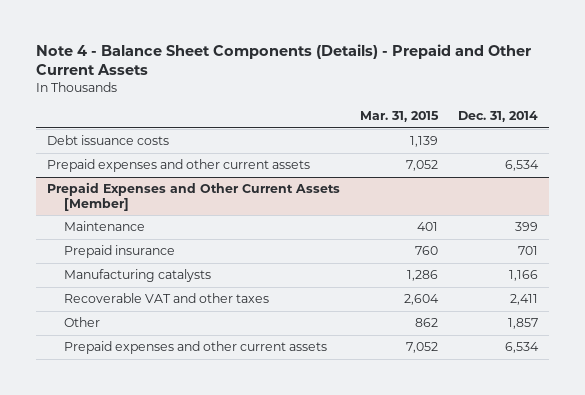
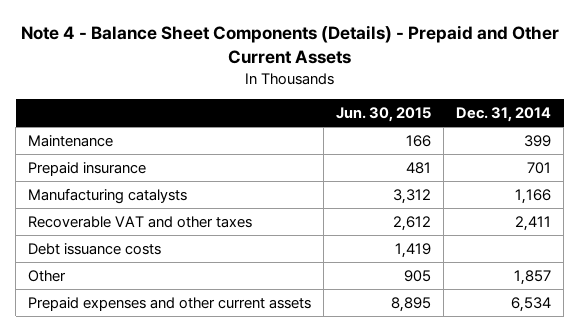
- | Mar. 31, 2015 | Dec. 31, 2014
+ | Jun. 30, 2015 | Dec. 31, 2014
- Prepaid expenses and other current assets | 7,052 | 6,534
- Prepaid Expenses and Other Current Assets [Member]
moved down: Debt issuance costs | 1,419 |

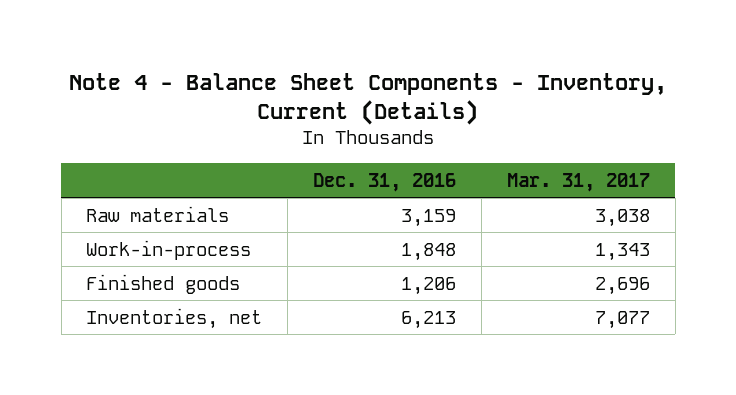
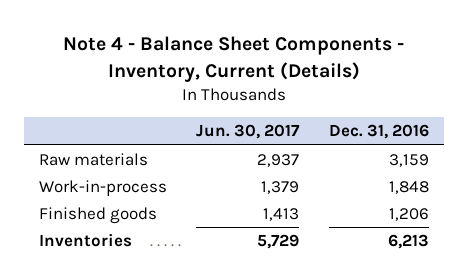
- | Dec. 31, 2016 | Mar. 31, 2017
+ | Jun. 30, 2017 | Dec. 31, 2016
- Inventories, net | 6,213 | 7,077
+ Inventories | 5,729 | 6,213

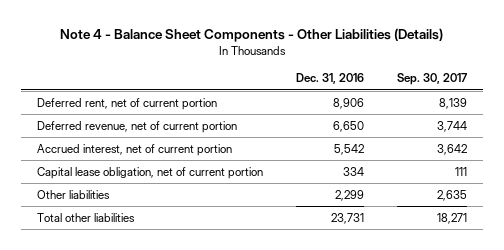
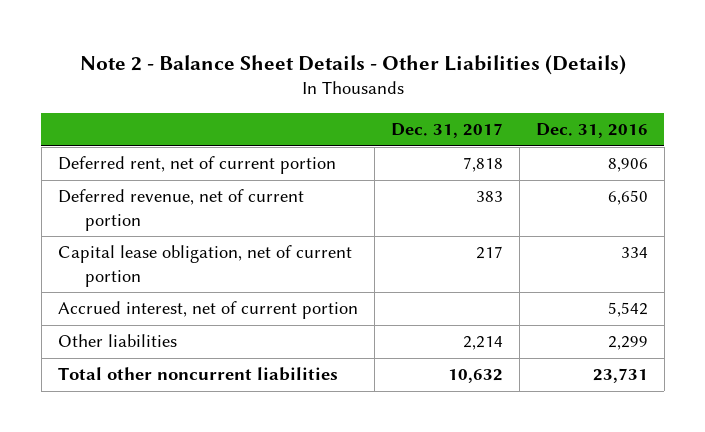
- Note 4 - Balance Sheet Components - Other Liabilities (Details)
+ Note 2 - Balance Sheet Details - Other Liabilities (Details)
- | Dec. 31, 2016 | Sep. 30, 2017
+ | Dec. 31, 2017 | Dec. 31, 2016
moved down: Accrued interest, net of current portion | | 5,542
- Total other liabilities | 23,731 | 18,271
+ Total other noncurrent liabilities | 10,632 | 23,731

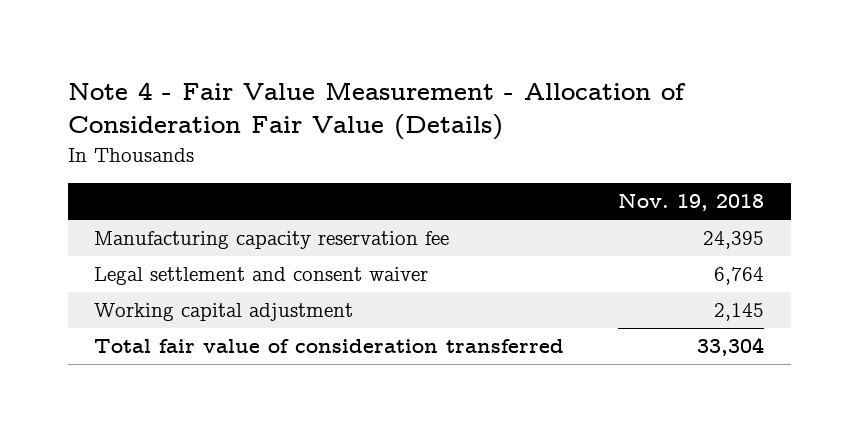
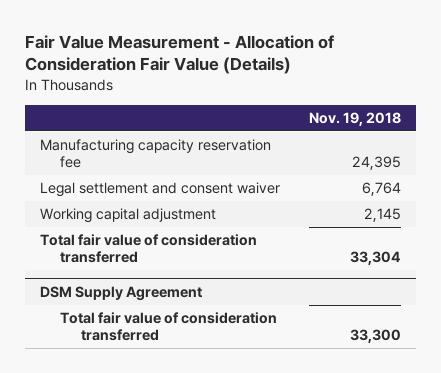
- Note 4 - Fair Value Measurement - Allocation of Consideration Fair Value (Details)
+ Fair Value Measurement - Allocation of Consideration Fair Value (Details)
+ DSM Supply Agreement
+ Total fair value of consideration transferred | 33,300

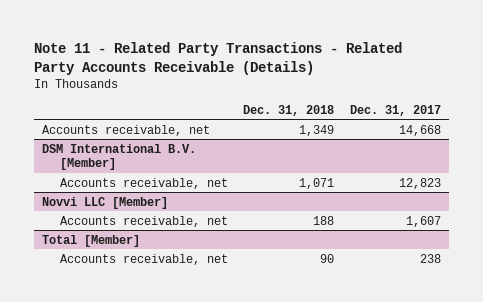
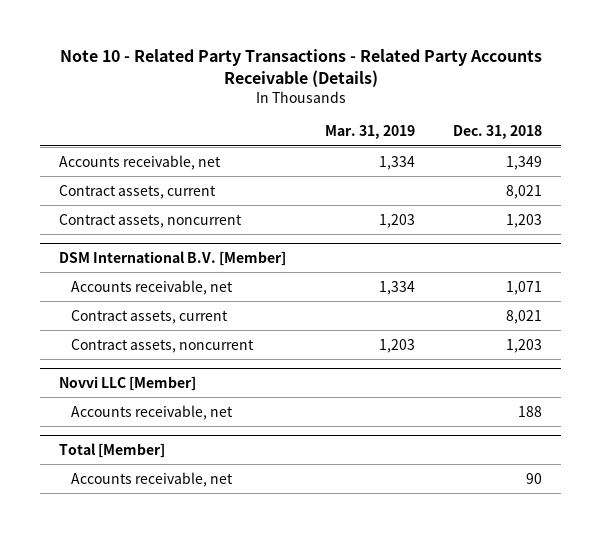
- Note 11 - Related Party Transactions - Related Party Accounts Receivable (Details)
+ Note 10 - Related Party Transactions - Related Party Accounts Receivable (Details)
- | Dec. 31, 2018 | Dec. 31, 2017
+ | Mar. 31, 2019 | Dec. 31, 2018
+ Contract assets, current | | 8,021
+ Contract assets, noncurrent | 1,203 | 1,203
@ DSM International B.V. [Member]
+ Contract assets, current | | 8,021
+ Contract assets, noncurrent | 1,203 | 1,203

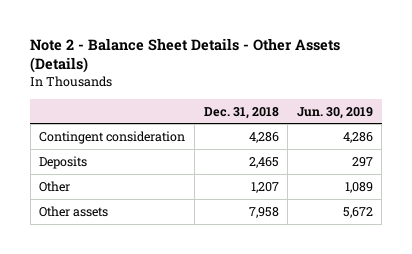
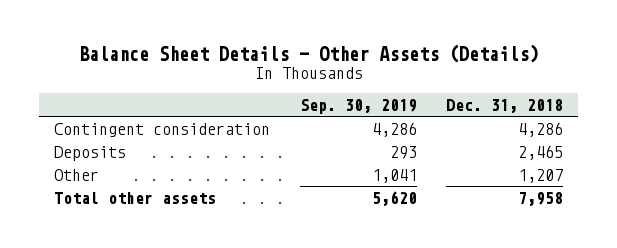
- Note 2 - Balance Sheet Details - Other Assets (Details)
+ Balance Sheet Details - Other Assets (Details)
- | Dec. 31, 2018 | Jun. 30, 2019
+ | Sep. 30, 2019 | Dec. 31, 2018
- Other assets | 7,958 | 5,672
+ Total other assets | 5,620 | 7,958

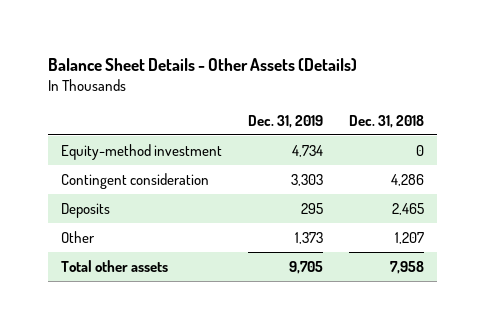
- | Sep. 30, 2019 | Dec. 31, 2018
+ | Dec. 31, 2019 | Dec. 31, 2018
+ Equity-method investment | 4,734 | 0

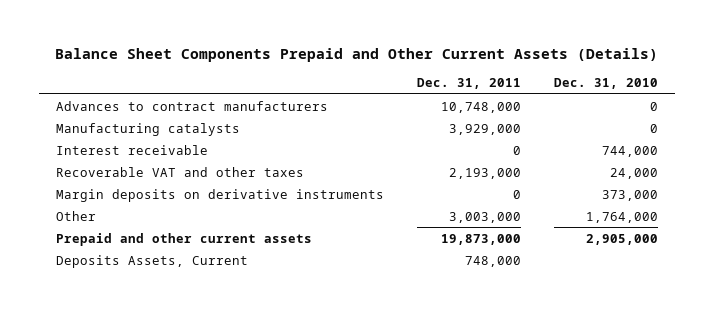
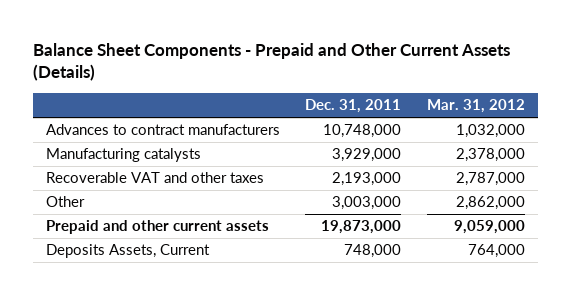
- Balance Sheet Components Prepaid and Other Current Assets (Details)
+ Balance Sheet Components - Prepaid and Other Current Assets (Details)
- | Dec. 31, 2011 | Dec. 31, 2010
+ | Dec. 31, 2011 | Mar. 31, 2012
- Interest receivable | 0 | 744,000
- Margin deposits on derivative instruments | 0 | 373,000

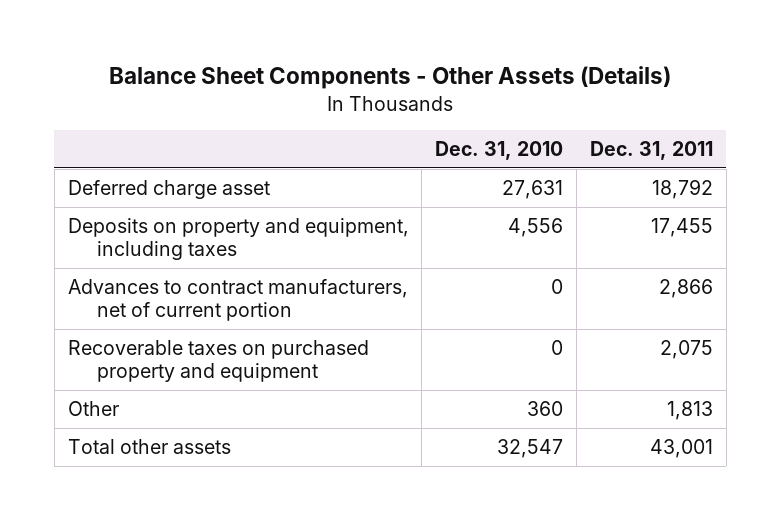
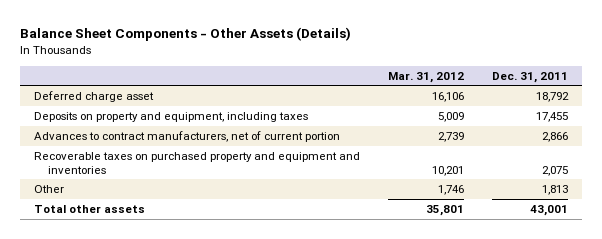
- | Dec. 31, 2010 | Dec. 31, 2011
+ | Mar. 31, 2012 | Dec. 31, 2011
- Recoverable taxes on purchased property and equipment | 0 | 2,075
+ Recoverable taxes on purchased property and equipment and inventories | 10,201 | 2,075

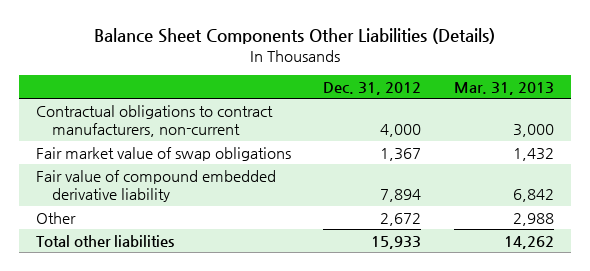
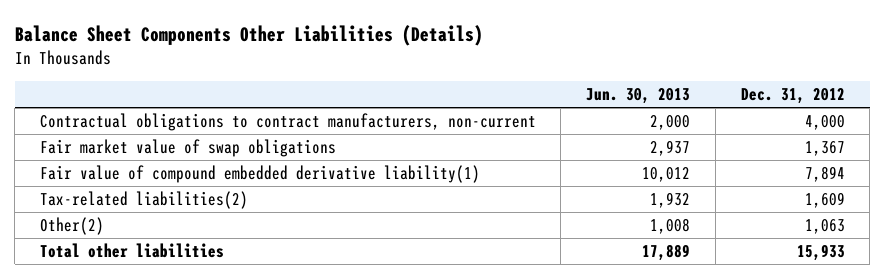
- | Dec. 31, 2012 | Mar. 31, 2013
+ | Jun. 30, 2013 | Dec. 31, 2012
- Fair value of compound embedded derivative liability | 7,894 | 6,842
- Other | 2,672 | 2,988
+ Fair value of compound embedded derivative liability(1) | 10,012 | 7,894
+ Tax-related liabilities(2) | 1,932 | 1,609
+ Other(2) | 1,008 | 1,063

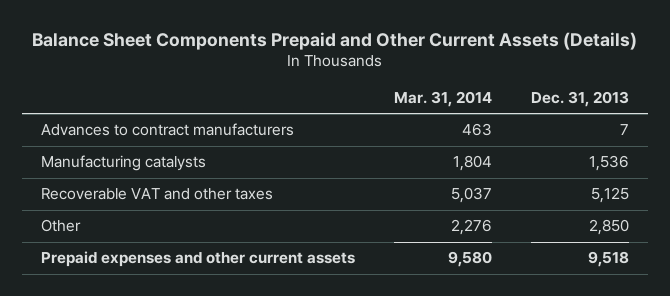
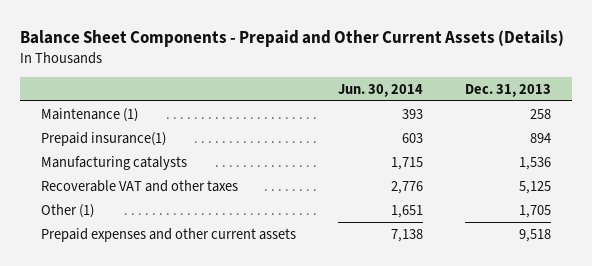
- Balance Sheet Components Prepaid and Other Current Assets (Details)
+ Balance Sheet Components - Prepaid and Other Current Assets (Details)
- | Mar. 31, 2014 | Dec. 31, 2013
+ | Jun. 30, 2014 | Dec. 31, 2013
- Advances to contract manufacturers | 463 | 7
+ Maintenance (1) | 393 | 258
+ Prepaid insurance(1) | 603 | 894
- Other | 2,276 | 2,850
+ Other (1) | 1,651 | 1,705

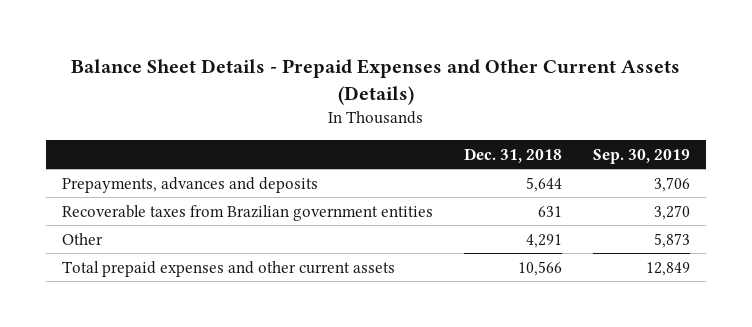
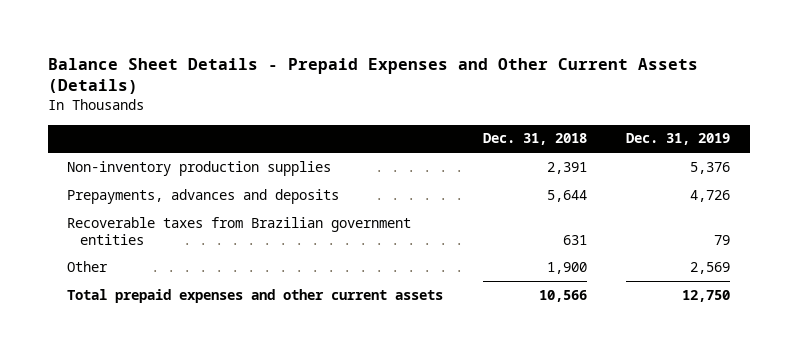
- | Dec. 31, 2018 | Sep. 30, 2019
+ | Dec. 31, 2018 | Dec. 31, 2019
+ Non-inventory production supplies | 2,391 | 5,376
- Other | 4,291 | 5,873
+ Other | 1,900 | 2,569

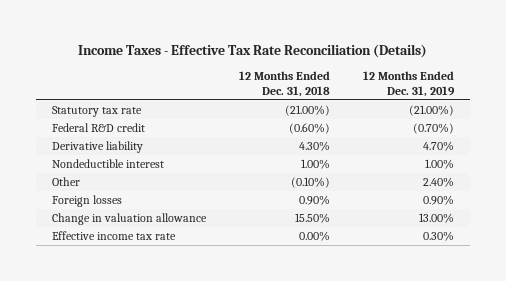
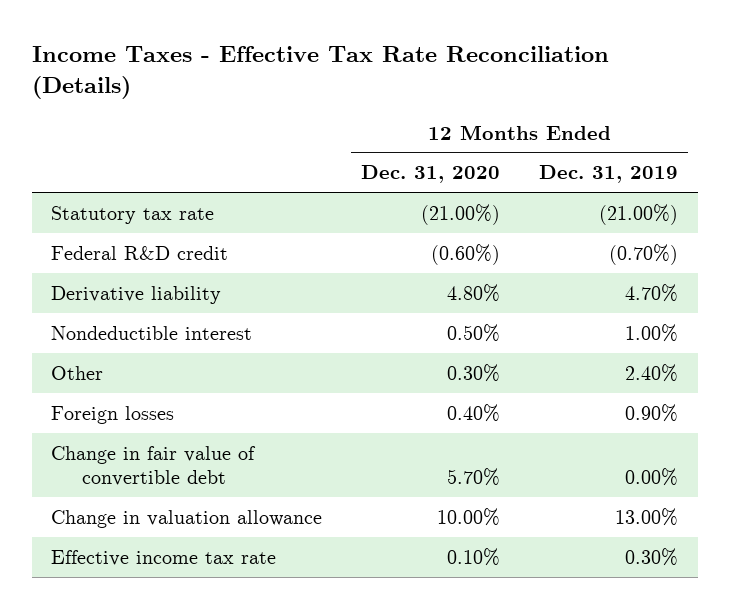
- | 12 Months Ended Dec. 31, 2018 | 12 Months Ended Dec. 31, 2019
+ | 12 Months Ended Dec. 31, 2020 | 12 Months Ended Dec. 31, 2019
+ Change in fair value of convertible debt | 5.70% | 0.00%

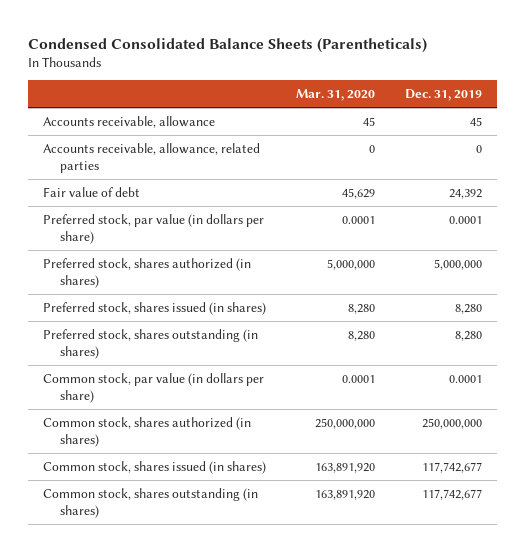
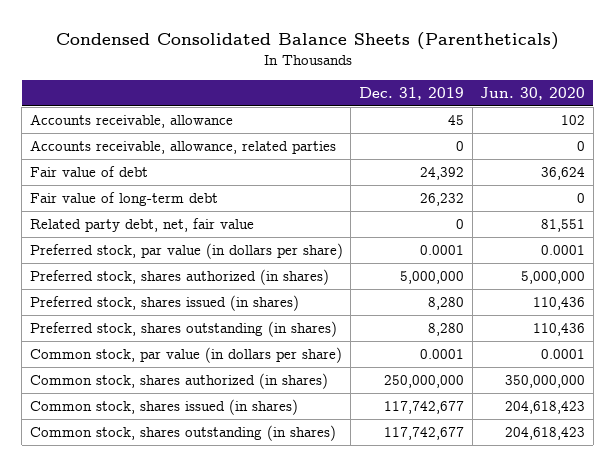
- | Mar. 31, 2020 | Dec. 31, 2019
+ | Dec. 31, 2019 | Jun. 30, 2020
+ Fair value of long-term debt | 26,232 | 0
+ Related party debt, net, fair value | 0 | 81,551

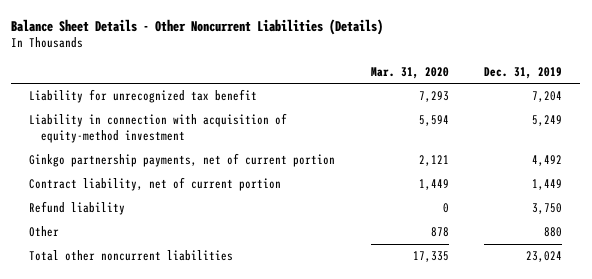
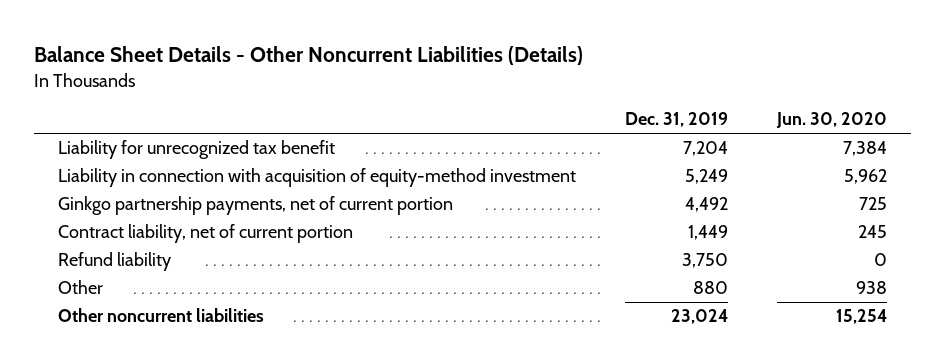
- | Mar. 31, 2020 | Dec. 31, 2019
+ | Dec. 31, 2019 | Jun. 30, 2020
- Total other noncurrent liabilities | 17,335 | 23,024
+ Other noncurrent liabilities | 23,024 | 15,254

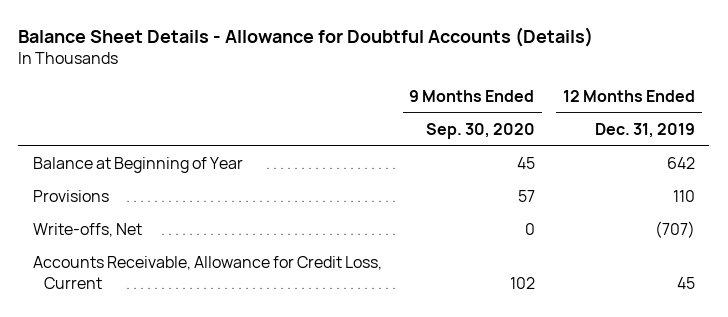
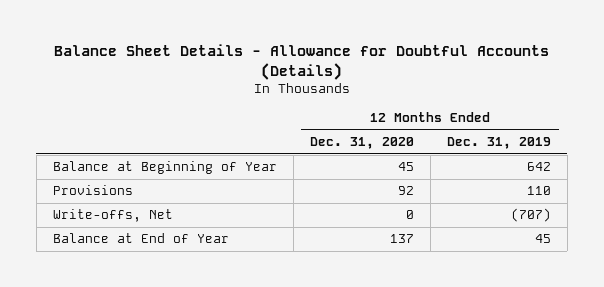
- | 9 Months Ended Sep. 30, 2020 | 12 Months Ended Dec. 31, 2019
+ | 12 Months Ended Dec. 31, 2020 | 12 Months Ended Dec. 31, 2019
- Accounts Receivable, Allowance for Credit Loss, Current | 102 | 45
+ Balance at End of Year | 137 | 45

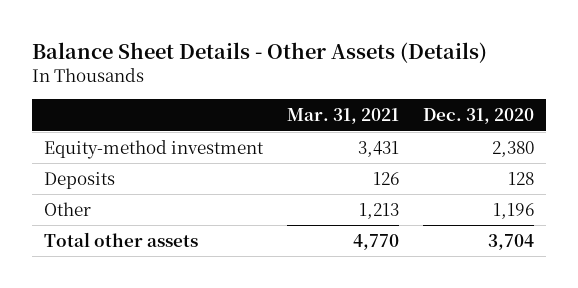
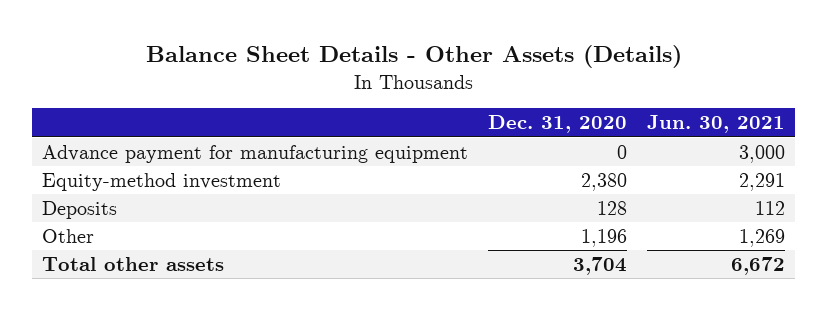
- | Mar. 31, 2021 | Dec. 31, 2020
+ | Dec. 31, 2020 | Jun. 30, 2021
+ Advance payment for manufacturing equipment | 0 | 3,000

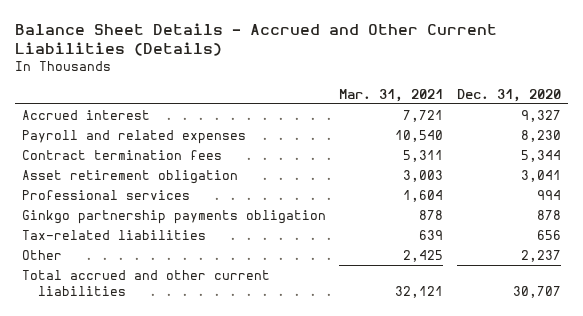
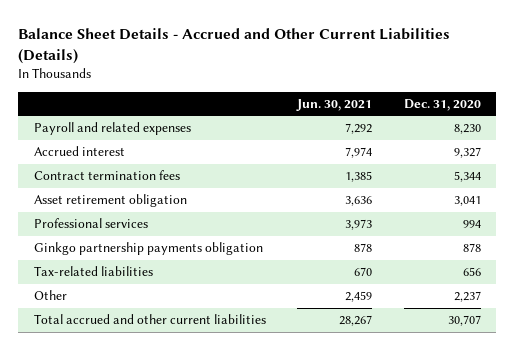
- | Mar. 31, 2021 | Dec. 31, 2020
+ | Jun. 30, 2021 | Dec. 31, 2020
moved down: Accrued interest | 7,974 | 9,327

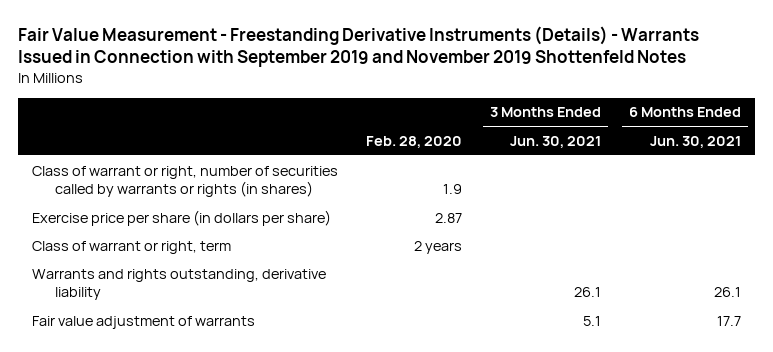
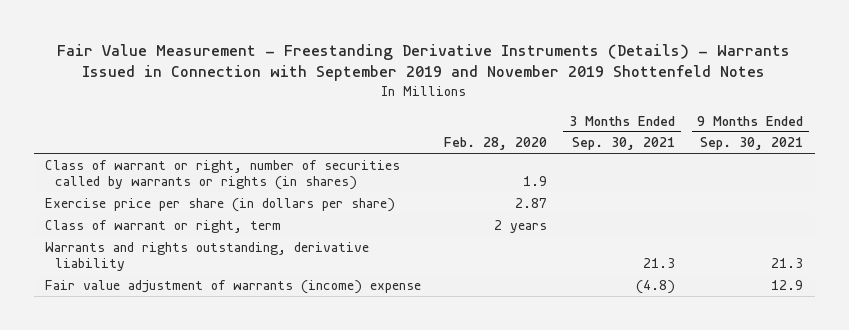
- | Feb. 28, 2020 | 3 Months Ended Jun. 30, 2021 | 6 Months Ended Jun. 30, 2021
+ | Feb. 28, 2020 | 3 Months Ended Sep. 30, 2021 | 9 Months Ended Sep. 30, 2021
- Fair value adjustment of warrants | | 5.1 | 17.7
+ Fair value adjustment of warrants (income) expense | | (4.8) | 12.9

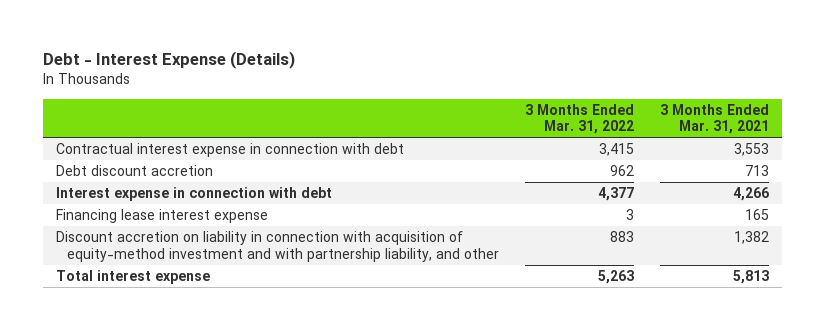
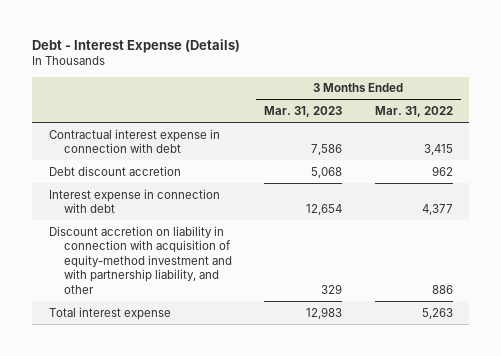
- | 3 Months Ended Mar. 31, 2022 | 3 Months Ended Mar. 31, 2021
+ | 3 Months Ended Mar. 31, 2023 | 3 Months Ended Mar. 31, 2022
- Financing lease interest expense | 3 | 165
- Discount accretion on liability in connection with acquisition of equity-method investment and with partnership liability, and other | 883 | 1,382
+ Discount accretion on liability in connection with acquisition of equity-method investment and with partnership liability, and other | 329 | 886

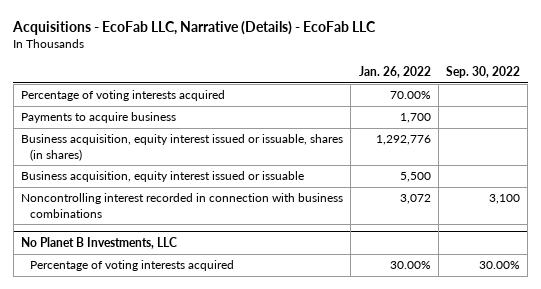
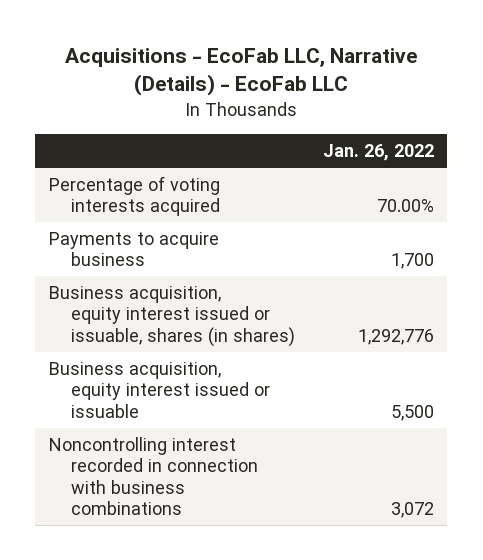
- | Jan. 26, 2022 | Sep. 30, 2022
+ | Jan. 26, 2022
- No Planet B Investments, LLC
- Percentage of voting interests acquired | 30.00% | 30.00%

